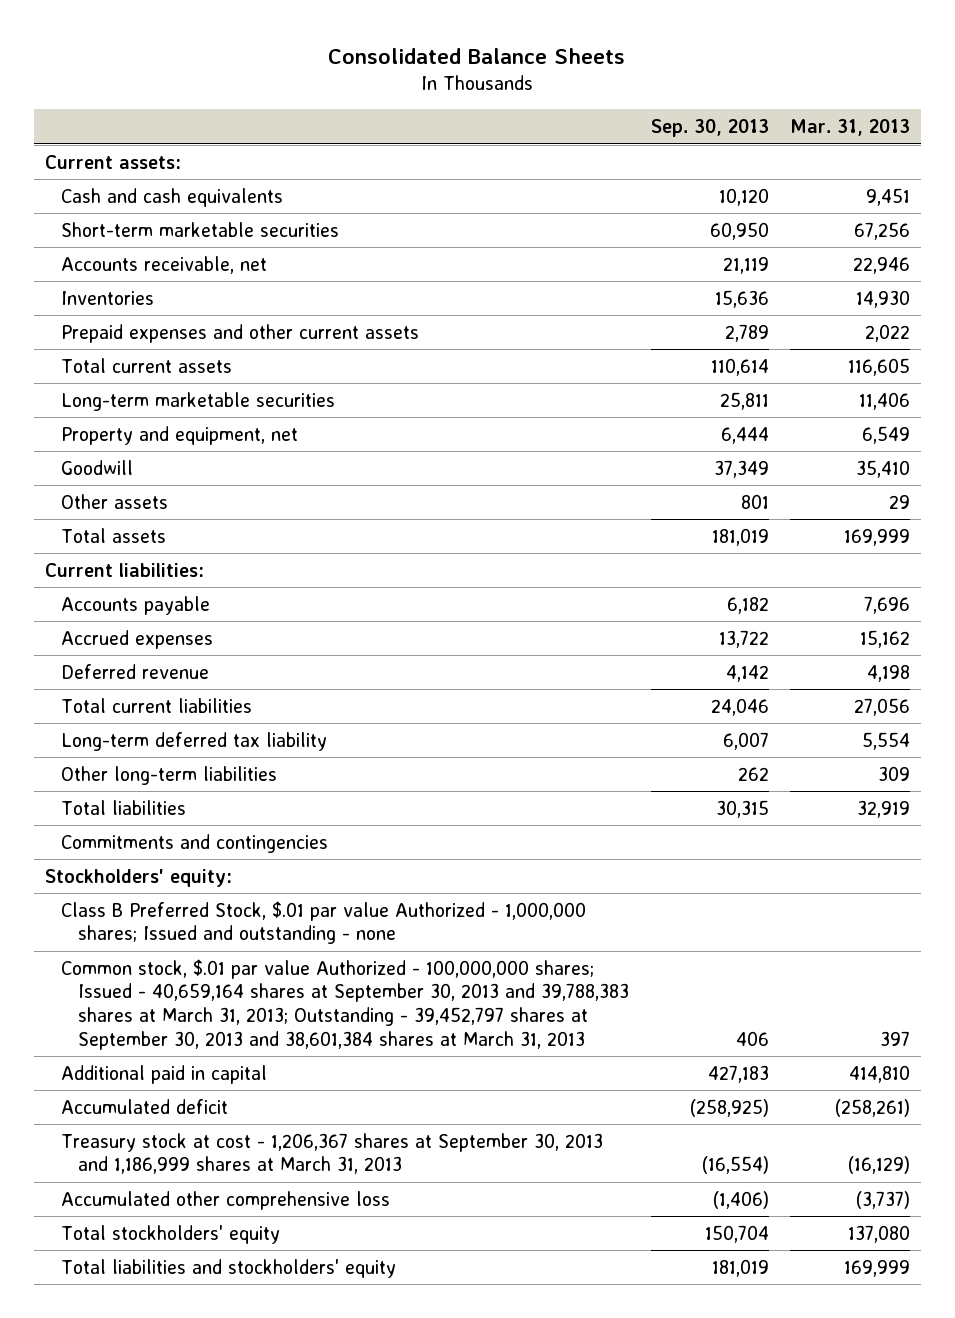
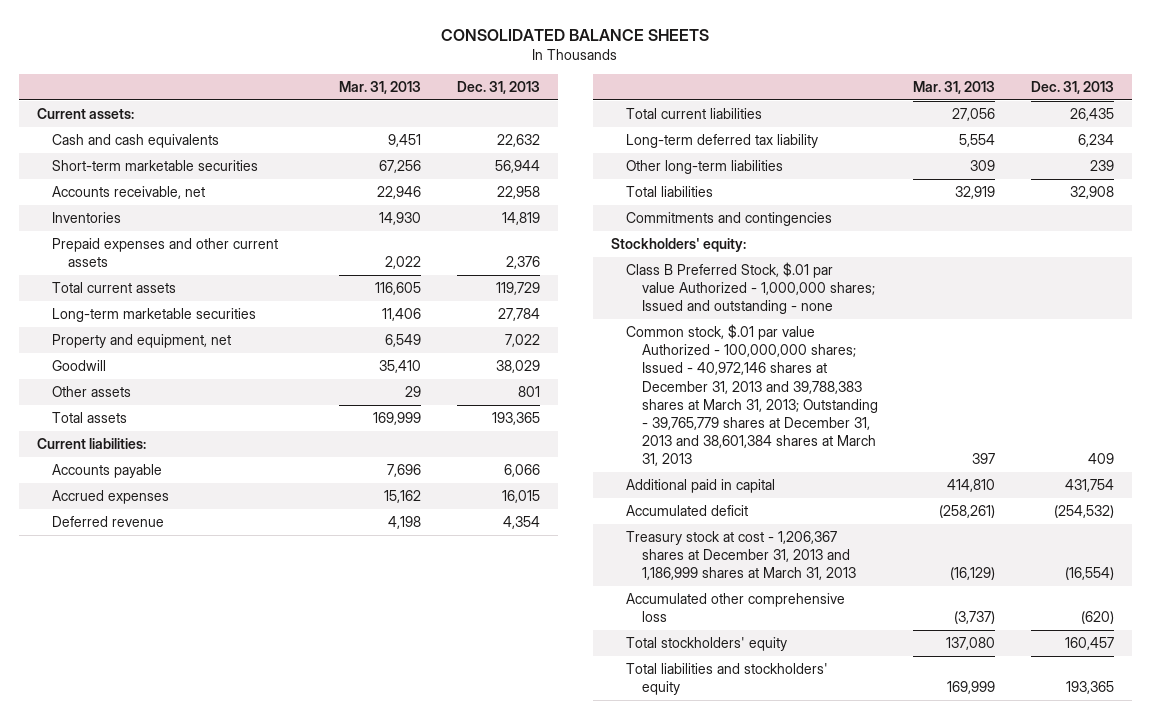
- Consolidated Balance Sheets
+ CONSOLIDATED BALANCE SHEETS
- | Sep. 30, 2013 | Mar. 31, 2013
+ | Mar. 31, 2013 | Dec. 31, 2013
- Common stock, $.01 par value Authorized - 100,000,000 shares; Issued - 40,659,164 shares at September 30, 2013 and 39,788,383 shares at March 31, 2013; Outstanding - 39,452,797 shares at September 30, 2013 and 38,601,384 shares at March 31, 2013 | 406 | 397
+ Common stock, $.01 par value Authorized - 100,000,000 shares; Issued - 40,972,146 shares at December 31, 2013 and 39,788,383 shares at March 31, 2013; Outstanding - 39,765,779 shares at December 31, 2013 and 38,601,384 shares at March 31, 2013 | 397 | 409
- Treasury stock at cost - 1,206,367 shares at September 30, 2013 and 1,186,999 shares at March 31, 2013 | (16,554) | (16,129)
+ Treasury stock at cost - 1,206,367 shares at December 31, 2013 and 1,186,999 shares at March 31, 2013 | (16,129) | (16,554)

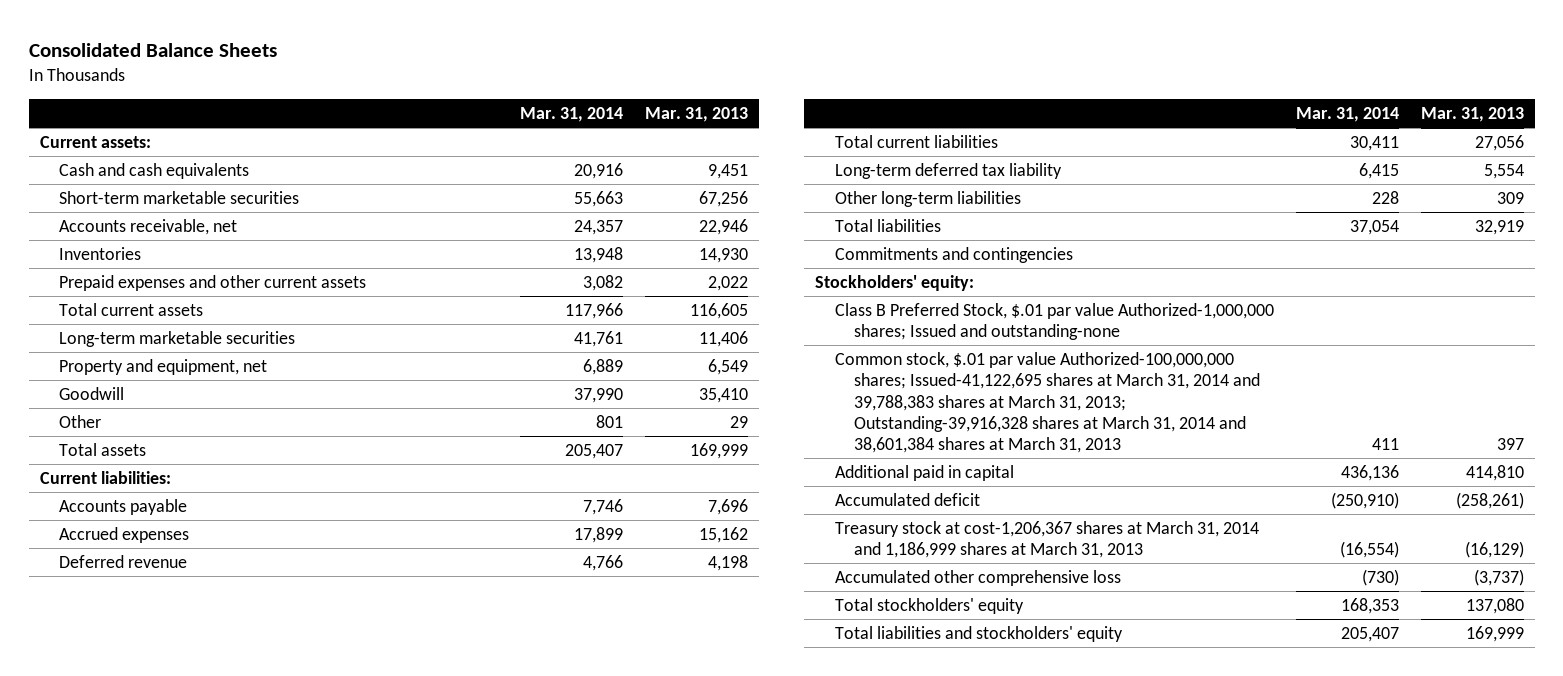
- CONSOLIDATED BALANCE SHEETS
+ Consolidated Balance Sheets
- | Mar. 31, 2013 | Dec. 31, 2013
+ | Mar. 31, 2014 | Mar. 31, 2013
- Other assets | 29 | 801
+ Other | 801 | 29
- Class B Preferred Stock, $.01 par value Authorized - 1,000,000 shares; Issued and outstanding - none
- Common stock, $.01 par value Authorized - 100,000,000 shares; Issued - 40,972,146 shares at December 31, 2013 and 39,788,383 shares at March 31, 2013; Outstanding - 39,765,779 shares at December 31, 2013 and 38,601,384 shares at March 31, 2013 | 397 | 409
+ Class B Preferred Stock, $.01 par value Authorized-1,000,000 shares; Issued and outstanding-none
+ Common stock, $.01 par value Authorized-100,000,000 shares; Issued-41,122,695 shares at March 31, 2014 and 39,788,383 shares at March 31, 2013; Outstanding-39,916,328 shares at March 31, 2014 and 38,601,384 shares at March 31, 2013 | 411 | 397
- Treasury stock at cost - 1,206,367 shares at December 31, 2013 and 1,186,999 shares at March 31, 2013 | (16,129) | (16,554)
+ Treasury stock at cost-1,206,367 shares at March 31, 2014 and 1,186,999 shares at March 31, 2013 | (16,554) | (16,129)

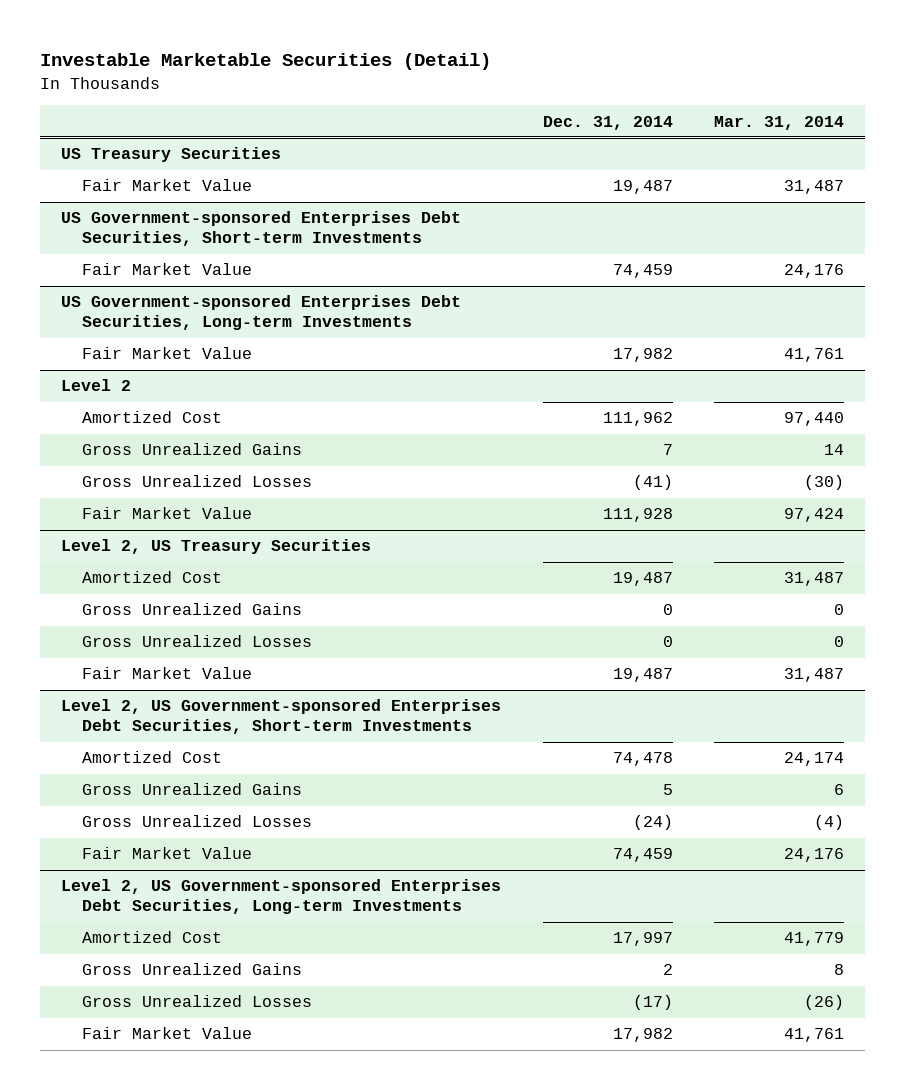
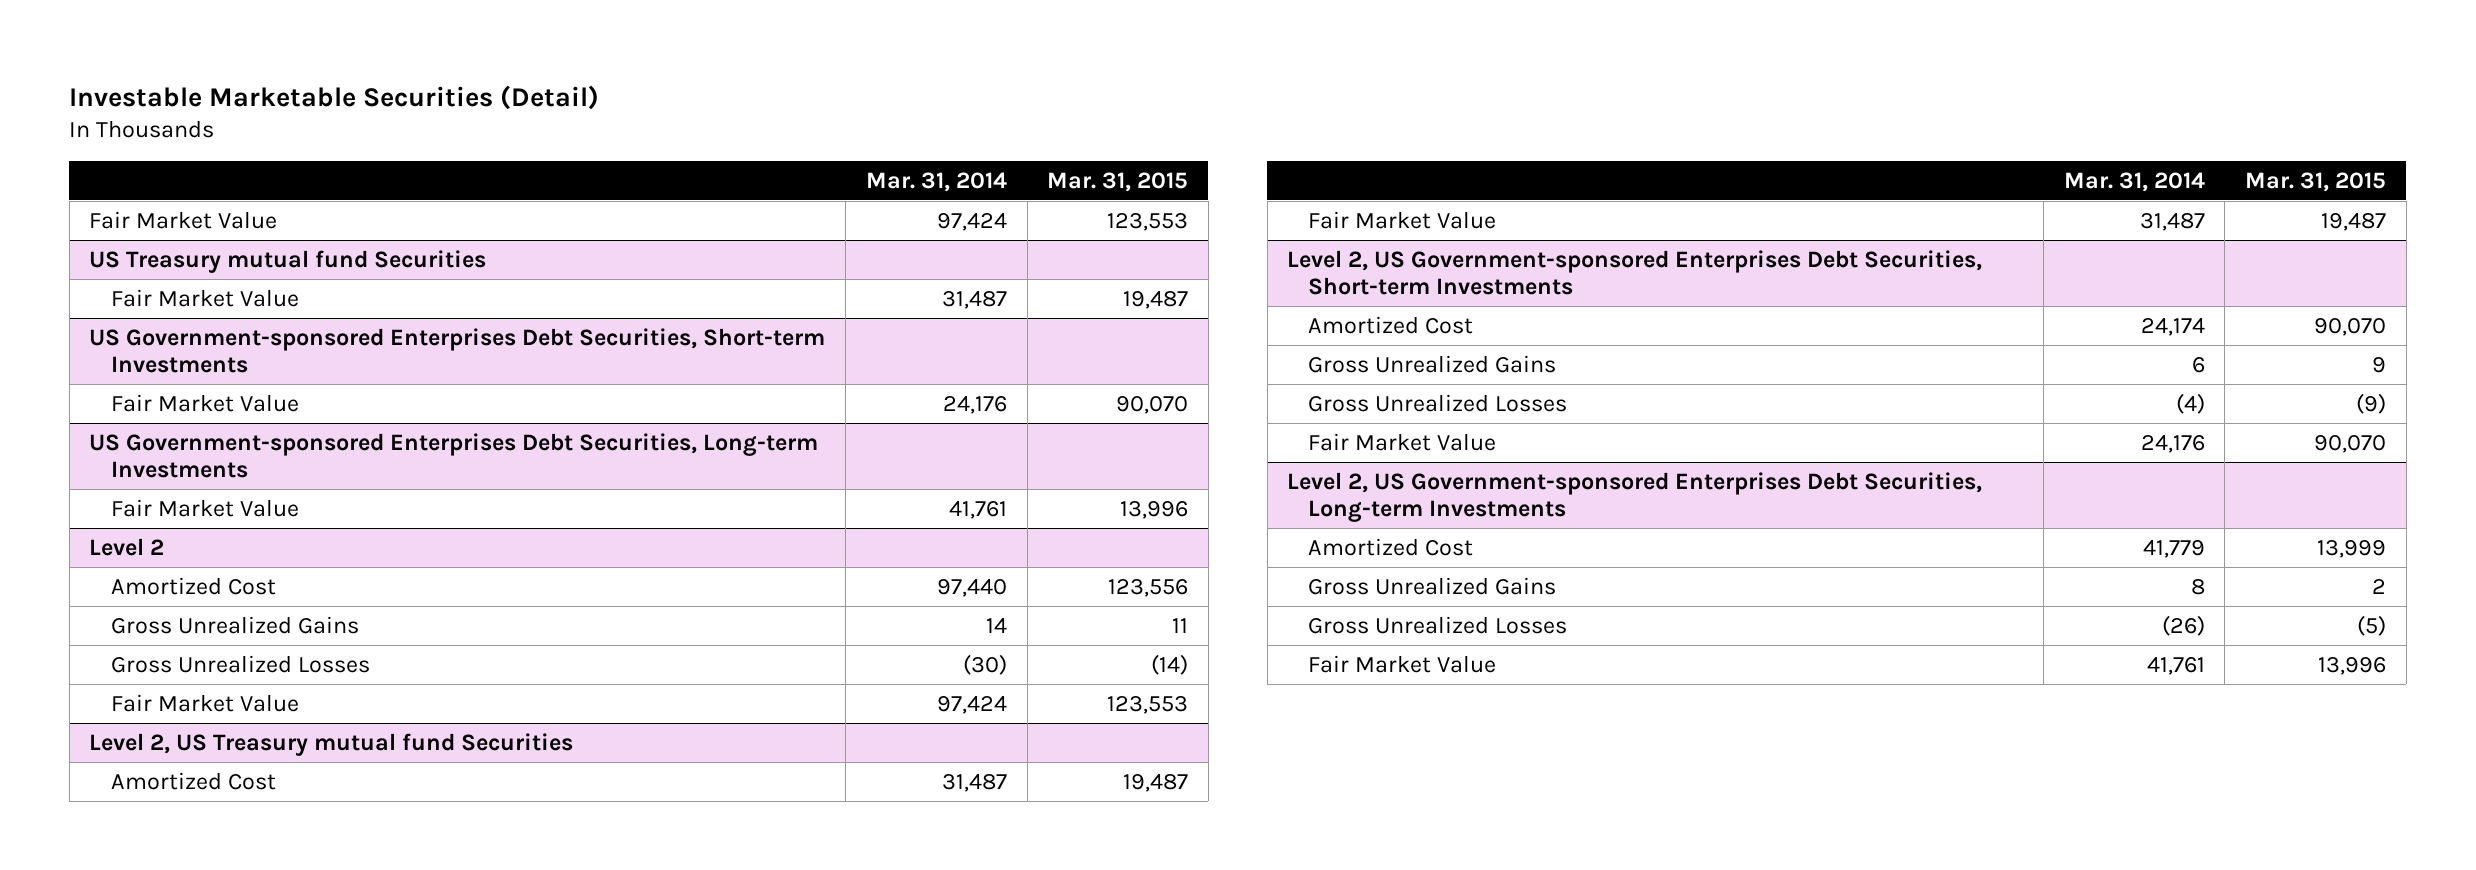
- | Dec. 31, 2014 | Mar. 31, 2014
+ | Mar. 31, 2014 | Mar. 31, 2015
- US Treasury Securities
+ Fair Market Value | 97,424 | 123,553
+ US Treasury mutual fund Securities
- Level 2, US Treasury Securities
+ Level 2, US Treasury mutual fund Securities
- Gross Unrealized Gains | 0 | 0
- Gross Unrealized Losses | 0 | 0

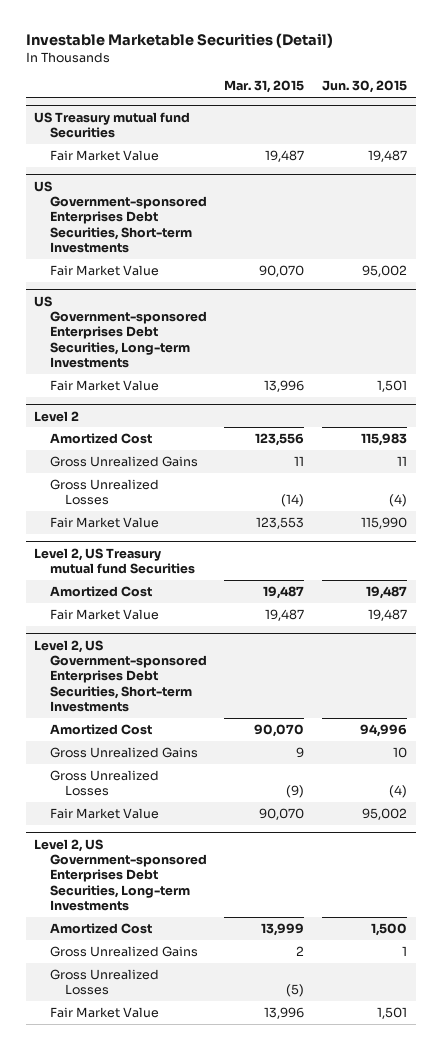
- | Mar. 31, 2014 | Mar. 31, 2015
+ | Mar. 31, 2015 | Jun. 30, 2015
- Fair Market Value | 97,424 | 123,553

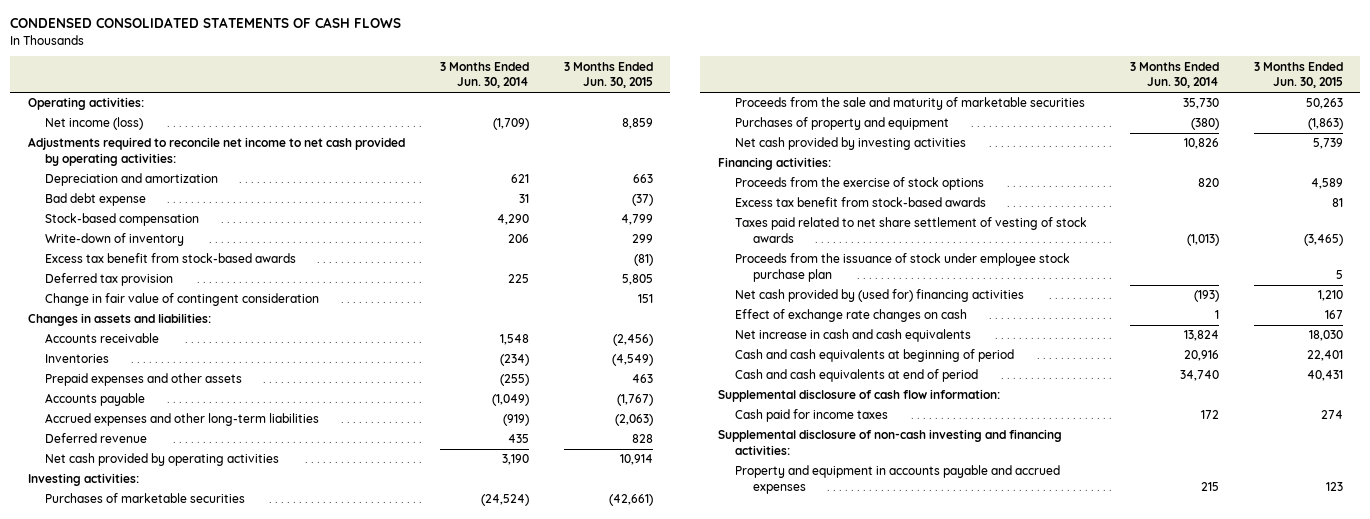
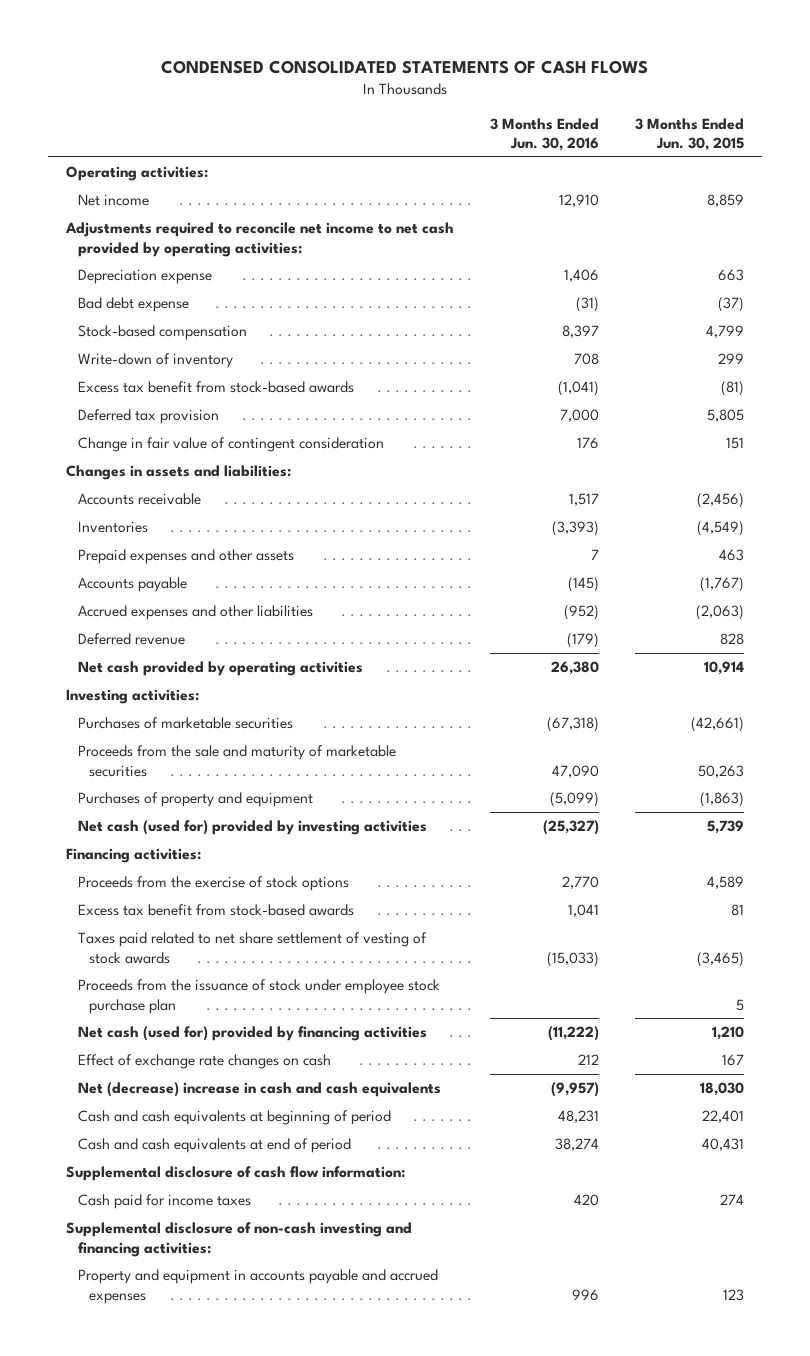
- | 3 Months Ended Jun. 30, 2014 | 3 Months Ended Jun. 30, 2015
+ | 3 Months Ended Jun. 30, 2016 | 3 Months Ended Jun. 30, 2015
- Net income (loss) | (1,709) | 8,859
+ Net income | 12,910 | 8,859
- Depreciation and amortization | 621 | 663
+ Depreciation expense | 1,406 | 663
- Accrued expenses and other long-term liabilities | (919) | (2,063)
+ Accrued expenses and other liabilities | (952) | (2,063)
- Net cash provided by investing activities | 10,826 | 5,739
+ Net cash (used for) provided by investing activities | (25,327) | 5,739
- Net cash provided by (used for) financing activities | (193) | 1,210
+ Net cash (used for) provided by financing activities | (11,222) | 1,210
- Net increase in cash and cash equivalents | 13,824 | 18,030
+ Net (decrease) increase in cash and cash equivalents | (9,957) | 18,030

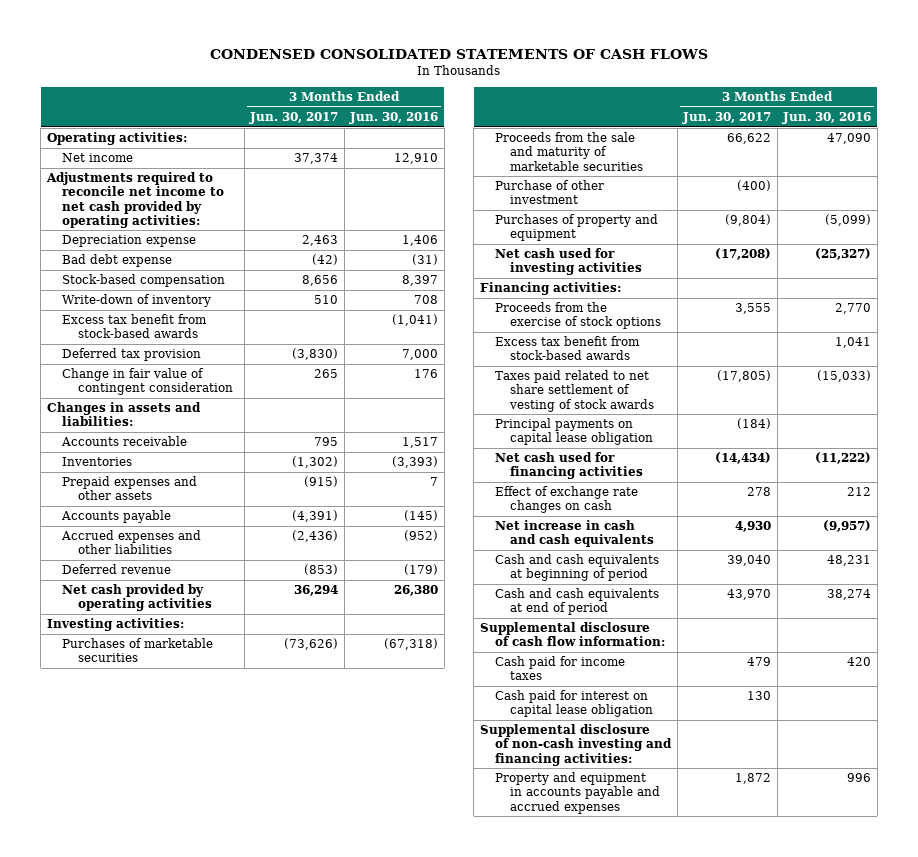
- | 3 Months Ended Jun. 30, 2016 | 3 Months Ended Jun. 30, 2015
+ | 3 Months Ended Jun. 30, 2017 | 3 Months Ended Jun. 30, 2016
+ Purchase of other investment | (400) |
- Net cash (used for) provided by investing activities | (25,327) | 5,739
+ Net cash used for investing activities | (17,208) | (25,327)
- Proceeds from the issuance of stock under employee stock purchase plan | | 5
- Net cash (used for) provided by financing activities | (11,222) | 1,210
+ Principal payments on capital lease obligation | (184) |
+ Net cash used for financing activities | (14,434) | (11,222)
- Net (decrease) increase in cash and cash equivalents | (9,957) | 18,030
+ Net increase in cash and cash equivalents | 4,930 | (9,957)
+ Cash paid for interest on capital lease obligation | 130 |

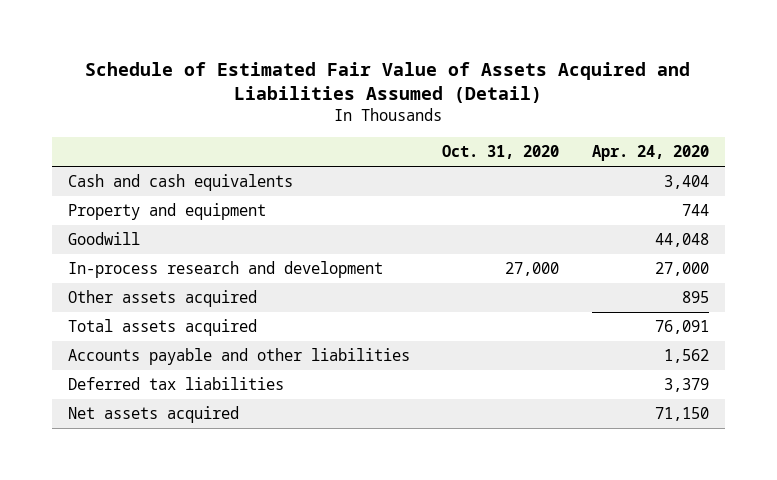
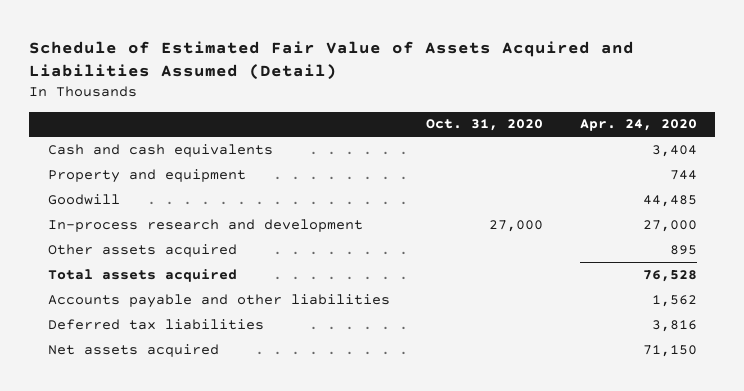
- Goodwill | | 44,048
+ Goodwill | | 44,485
- Total assets acquired | | 76,091
+ Total assets acquired | | 76,528
- Deferred tax liabilities | | 3,379
+ Deferred tax liabilities | | 3,816

